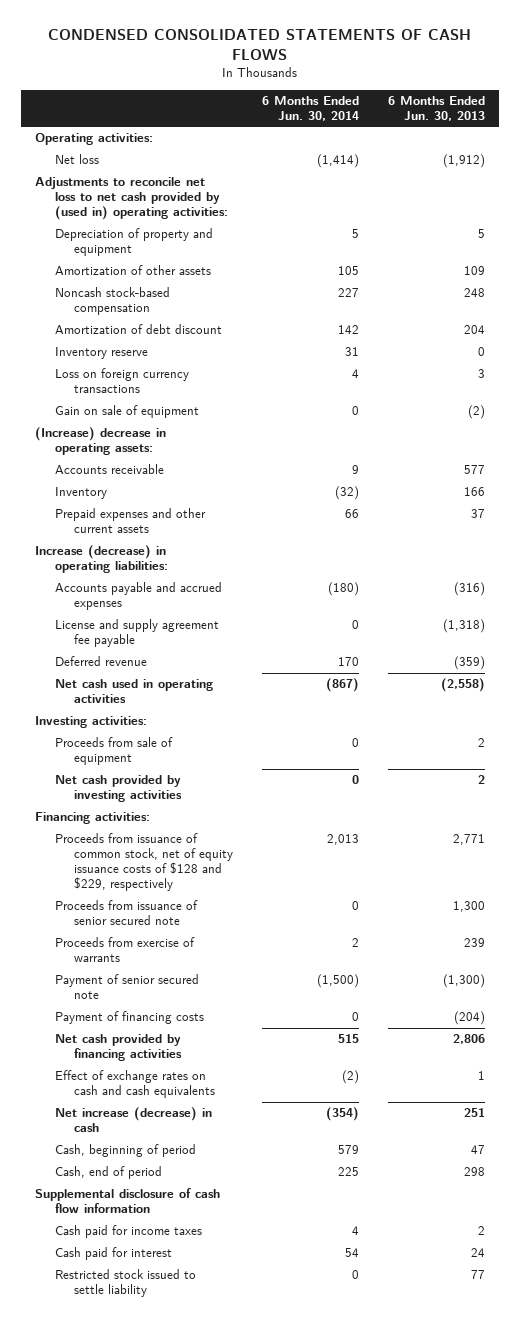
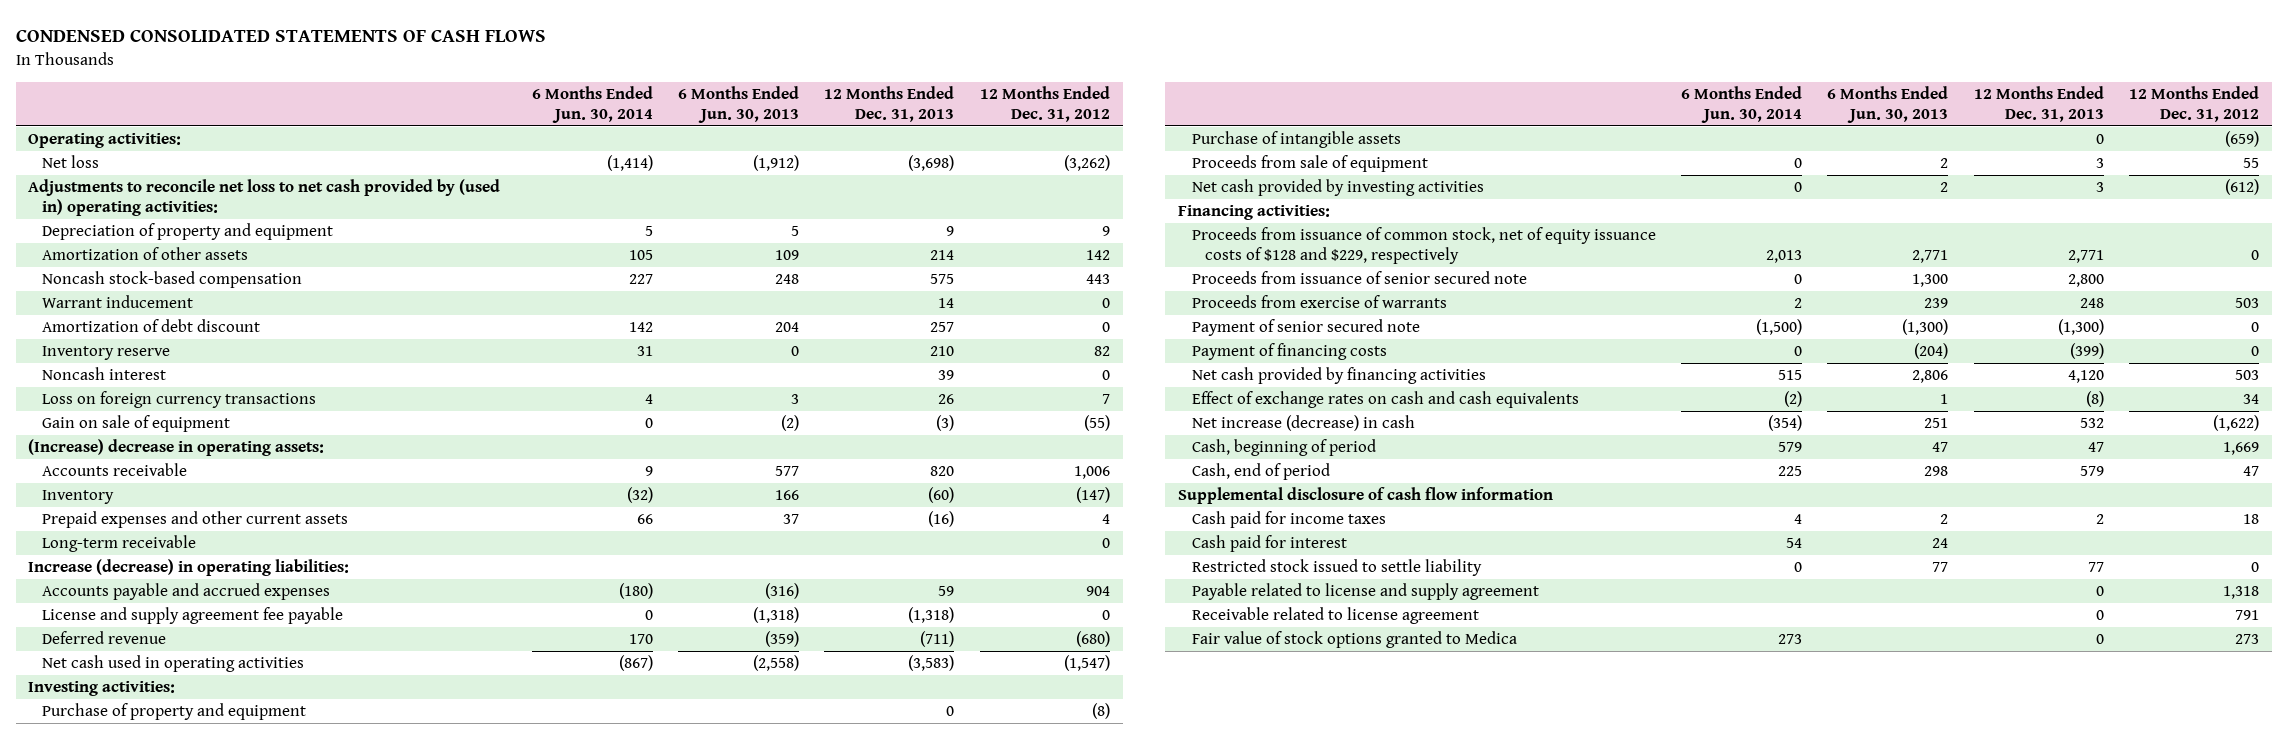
- | 6 Months Ended Jun. 30, 2014 | 6 Months Ended Jun. 30, 2013
+ | 6 Months Ended Jun. 30, 2014 | 6 Months Ended Jun. 30, 2013 | 12 Months Ended Dec. 31, 2013 | 12 Months Ended Dec. 31, 2012
+ Warrant inducement | | | 14 | 0
+ Noncash interest | | | 39 | 0
+ Long-term receivable | | | | 0
+ Purchase of property and equipment | | | 0 | (8)
+ Purchase of intangible assets | | | 0 | (659)
+ Payable related to license and supply agreement | | | 0 | 1,318
+ Receivable related to license agreement | | | 0 | 791
+ Fair value of stock options granted to Medica | 273 | | 0 | 273

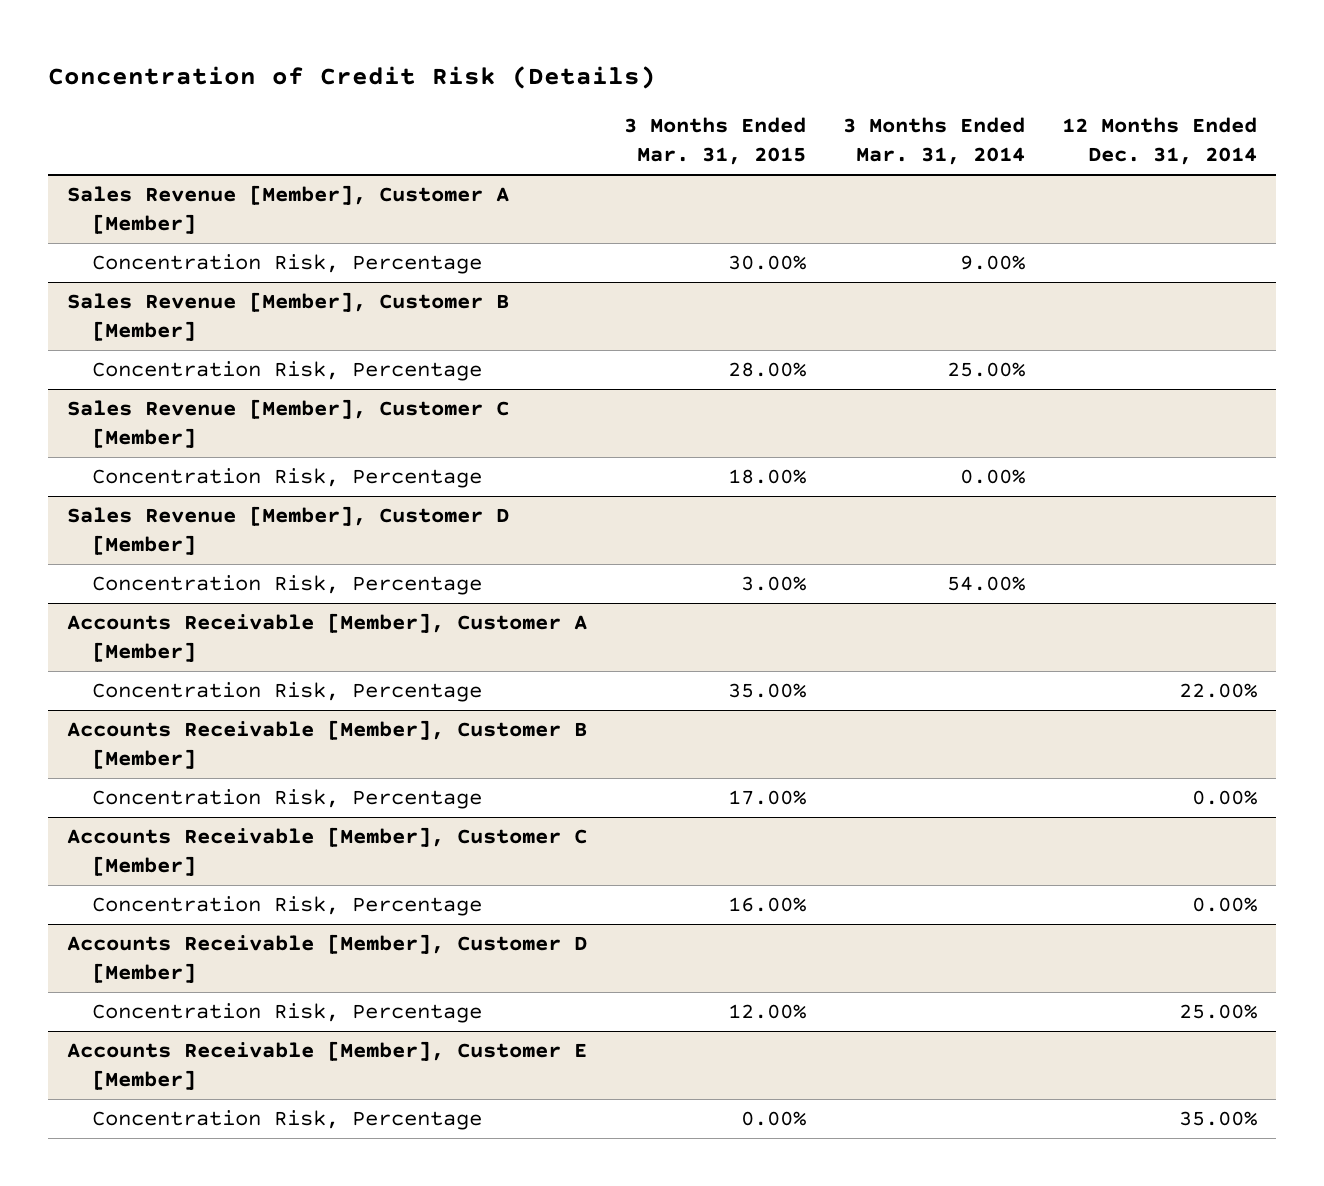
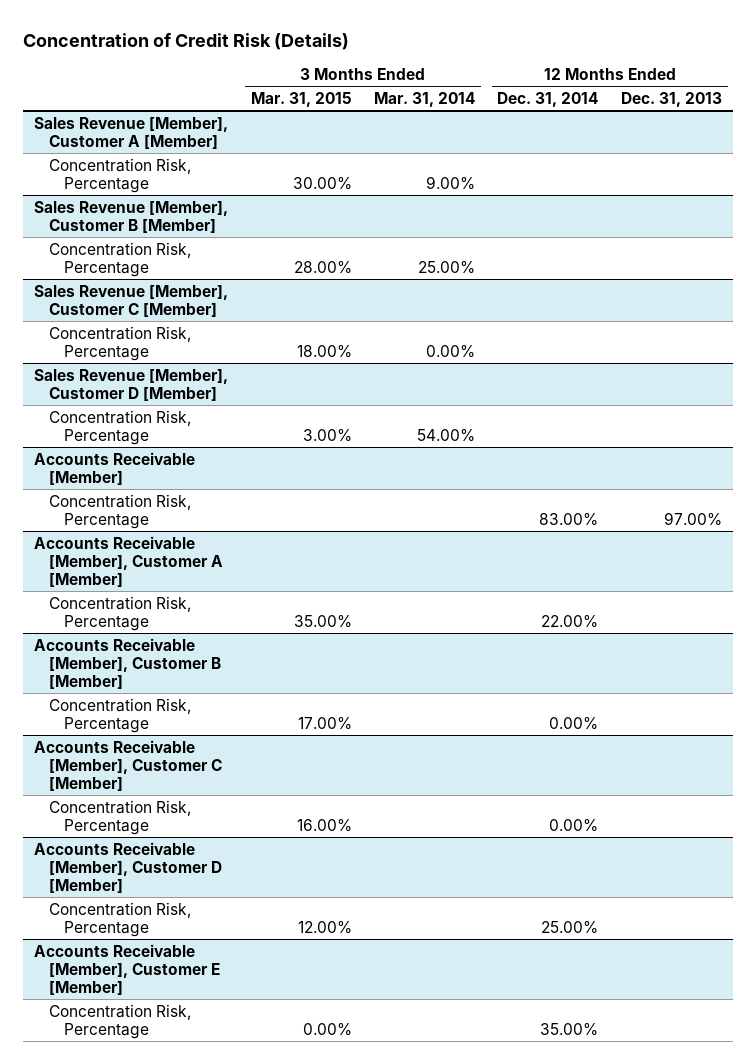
- | 3 Months Ended Mar. 31, 2015 | 3 Months Ended Mar. 31, 2014 | 12 Months Ended Dec. 31, 2014
+ | 3 Months Ended Mar. 31, 2015 | 3 Months Ended Mar. 31, 2014 | 12 Months Ended Dec. 31, 2014 | 12 Months Ended Dec. 31, 2013
+ Accounts Receivable [Member]
+ Concentration Risk, Percentage | | | 83.00% | 97.00%

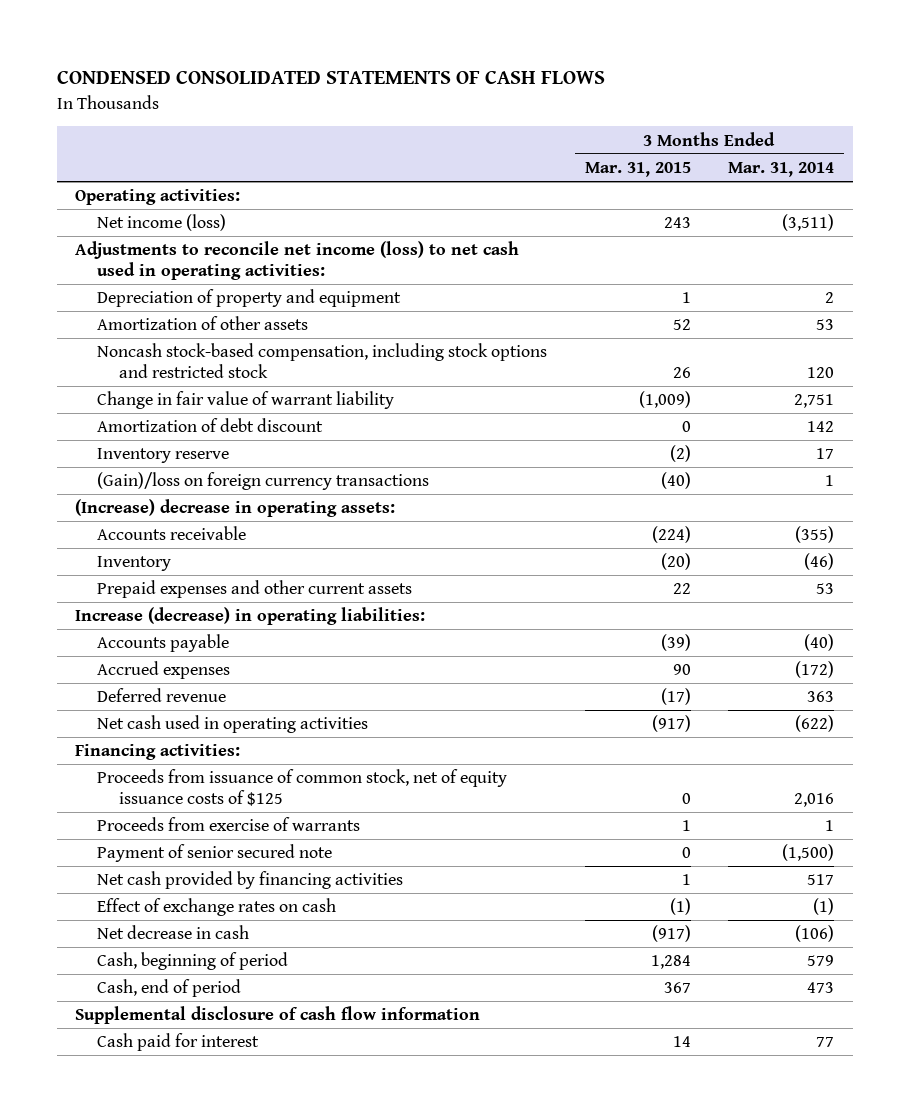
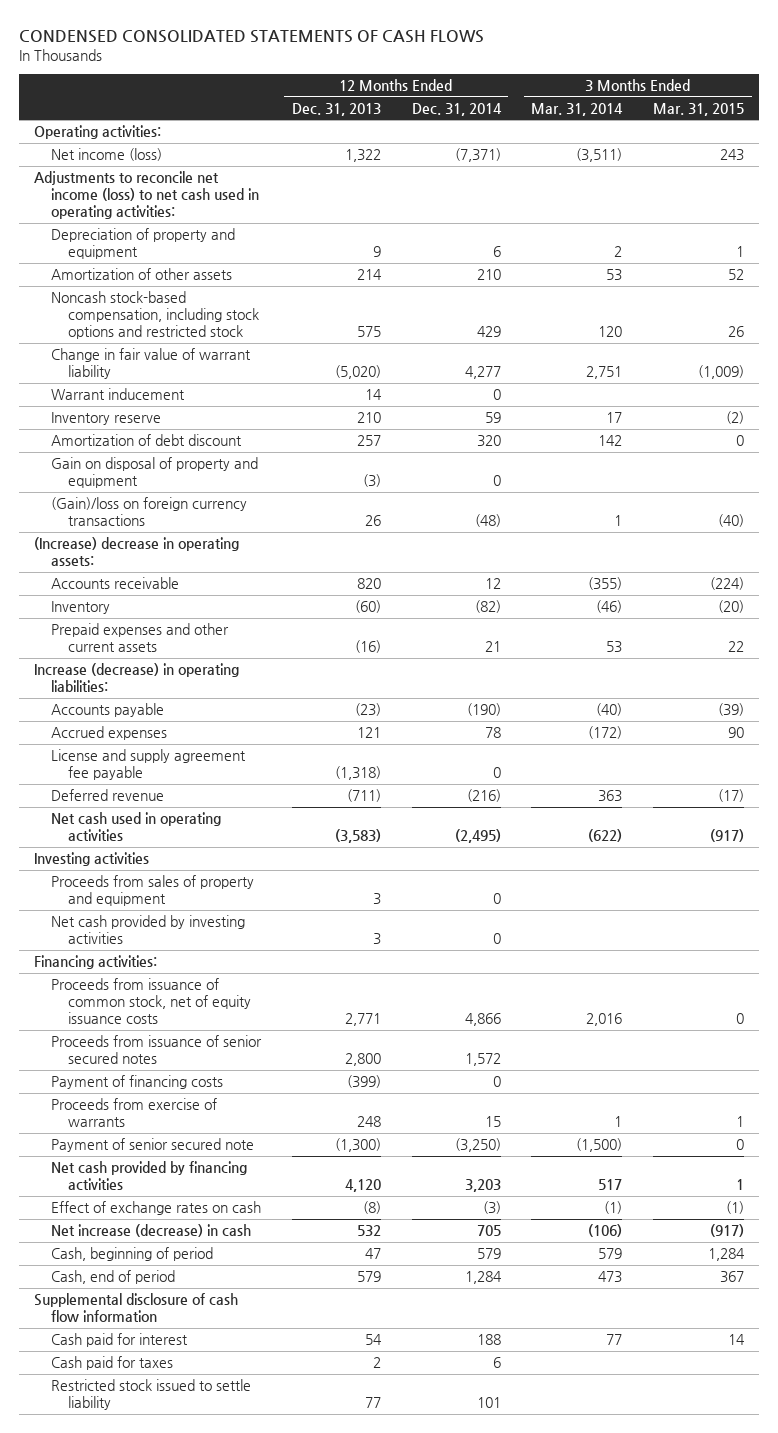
- | 3 Months Ended Mar. 31, 2015 | 3 Months Ended Mar. 31, 2014
+ | 12 Months Ended Dec. 31, 2013 | 12 Months Ended Dec. 31, 2014 | 3 Months Ended Mar. 31, 2014 | 3 Months Ended Mar. 31, 2015
+ Warrant inducement | 14 | 0 | |
moved down: Amortization of debt discount | 257 | 320 | 142 | 0
+ Gain on disposal of property and equipment | (3) | 0 | |
+ License and supply agreement fee payable | (1,318) | 0 | |
+ Investing activities
+ Proceeds from sales of property and equipment | 3 | 0 | |
+ Net cash provided by investing activities | 3 | 0 | |
- Proceeds from issuance of common stock, net of equity issuance costs of $125 | 0 | 2,016
+ Proceeds from issuance of common stock, net of equity issuance costs | 2,771 | 4,866 | 2,016 | 0
+ Proceeds from issuance of senior secured notes | 2,800 | 1,572 | |
+ Payment of financing costs | (399) | 0 | |
- Net decrease in cash | (917) | (106)
+ Net increase (decrease) in cash | 532 | 705 | (106) | (917)
+ Cash paid for taxes | 2 | 6 | |
+ Restricted stock issued to settle liability | 77 | 101 | |

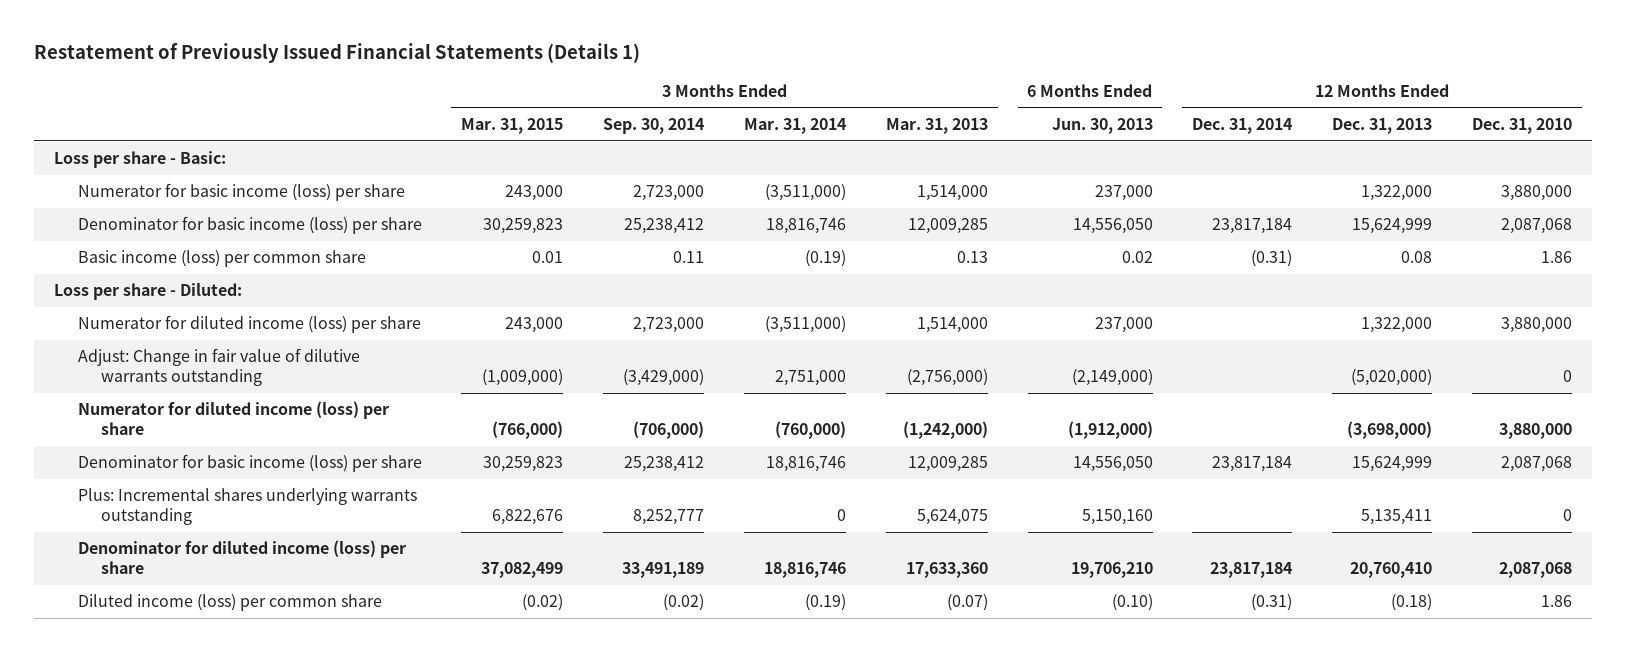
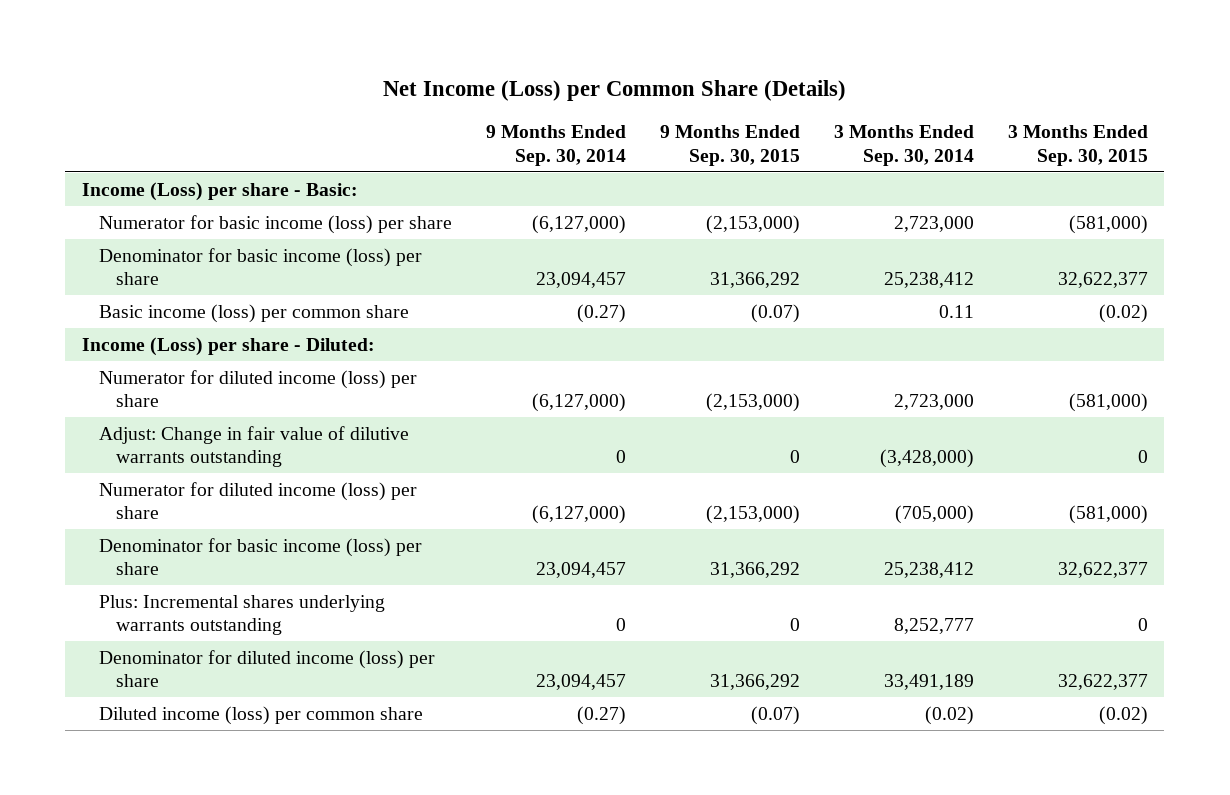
- Restatement of Previously Issued Financial Statements (Details 1)
+ Net Income (Loss) per Common Share (Details)
- | 3 Months Ended Mar. 31, 2015 | 3 Months Ended Sep. 30, 2014 | 3 Months Ended Mar. 31, 2014 | 3 Months Ended Mar. 31, 2013 | 6 Months Ended Jun. 30, 2013 | 12 Months Ended Dec. 31, 2014 | 12 Months Ended Dec. 31, 2013 | 12 Months Ended Dec. 31, 2010
+ | 9 Months Ended Sep. 30, 2014 | 9 Months Ended Sep. 30, 2015 | 3 Months Ended Sep. 30, 2014 | 3 Months Ended Sep. 30, 2015
- Loss per share - Basic:
+ Income (Loss) per share - Basic:
- Loss per share - Diluted:
+ Income (Loss) per share - Diluted:
- Adjust: Change in fair value of dilutive warrants outstanding | (1,009,000) | (3,429,000) | 2,751,000 | (2,756,000) | (2,149,000) | | (5,020,000) | 0
- Numerator for diluted income (loss) per share | (766,000) | (706,000) | (760,000) | (1,242,000) | (1,912,000) | | (3,698,000) | 3,880,000
+ Adjust: Change in fair value of dilutive warrants outstanding | 0 | 0 | (3,428,000) | 0
+ Numerator for diluted income (loss) per share | (6,127,000) | (2,153,000) | (705,000) | (581,000)

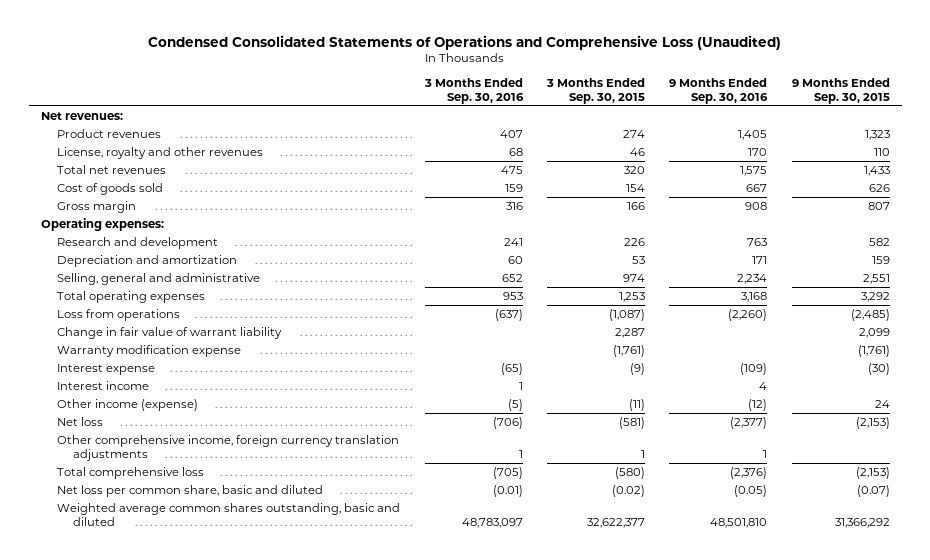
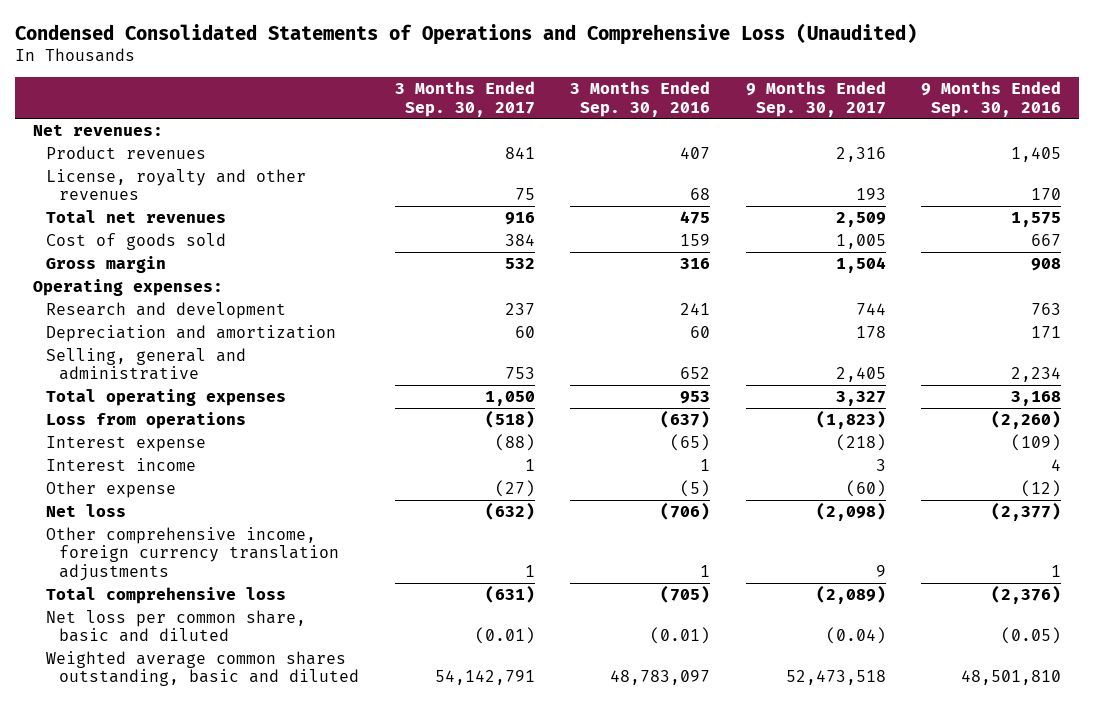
- | 3 Months Ended Sep. 30, 2016 | 3 Months Ended Sep. 30, 2015 | 9 Months Ended Sep. 30, 2016 | 9 Months Ended Sep. 30, 2015
+ | 3 Months Ended Sep. 30, 2017 | 3 Months Ended Sep. 30, 2016 | 9 Months Ended Sep. 30, 2017 | 9 Months Ended Sep. 30, 2016
- Change in fair value of warrant liability | | 2,287 | | 2,099
- Warranty modification expense | | (1,761) | | (1,761)
- Other income (expense) | (5) | (11) | (12) | 24
+ Other expense | (27) | (5) | (60) | (12)

